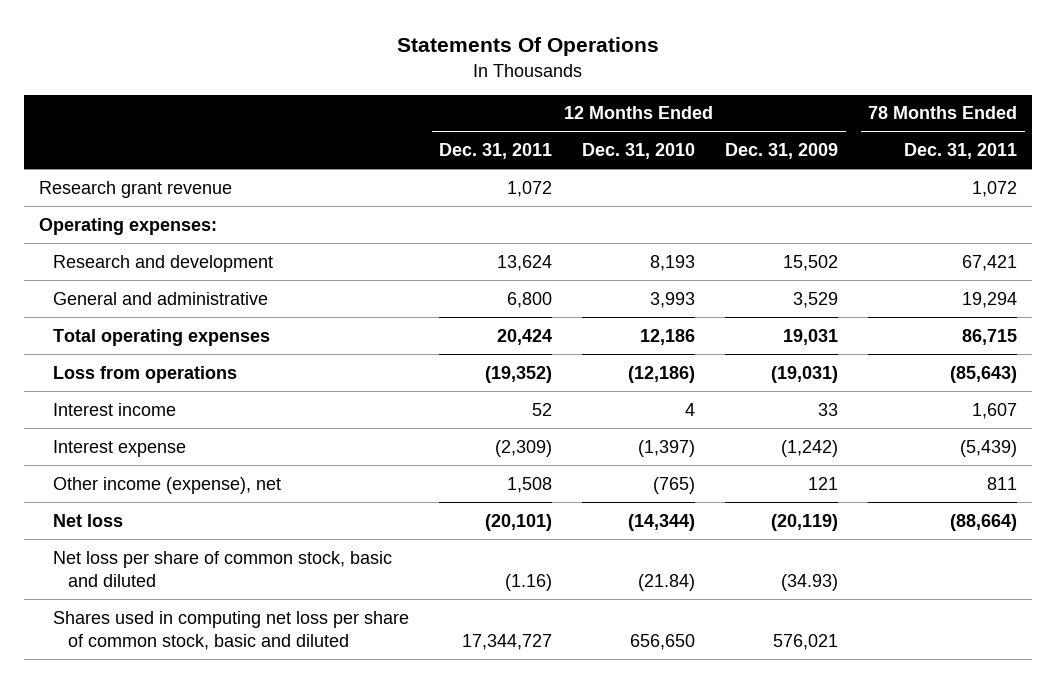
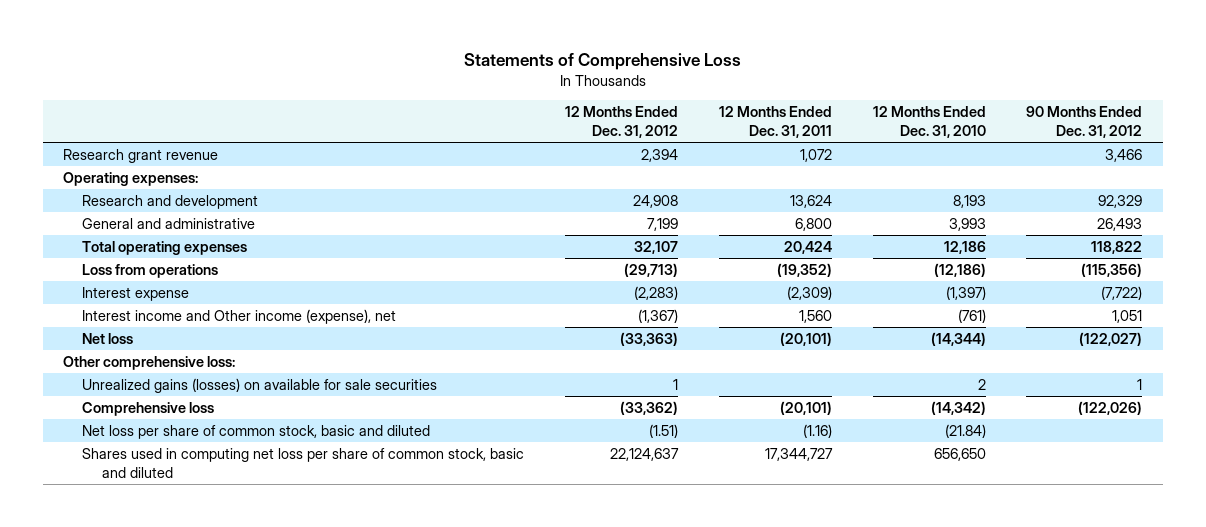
- Statements Of Operations
+ Statements of Comprehensive Loss
- | 12 Months Ended Dec. 31, 2011 | 12 Months Ended Dec. 31, 2010 | 12 Months Ended Dec. 31, 2009 | 78 Months Ended Dec. 31, 2011
+ | 12 Months Ended Dec. 31, 2012 | 12 Months Ended Dec. 31, 2011 | 12 Months Ended Dec. 31, 2010 | 90 Months Ended Dec. 31, 2012
- Interest income | 52 | 4 | 33 | 1,607
- Other income (expense), net | 1,508 | (765) | 121 | 811
+ Interest income and Other income (expense), net | (1,367) | 1,560 | (761) | 1,051
+ Other comprehensive loss:
+ Unrealized gains (losses) on available for sale securities | 1 | | 2 | 1
+ Comprehensive loss | (33,362) | (20,101) | (14,342) | (122,026)

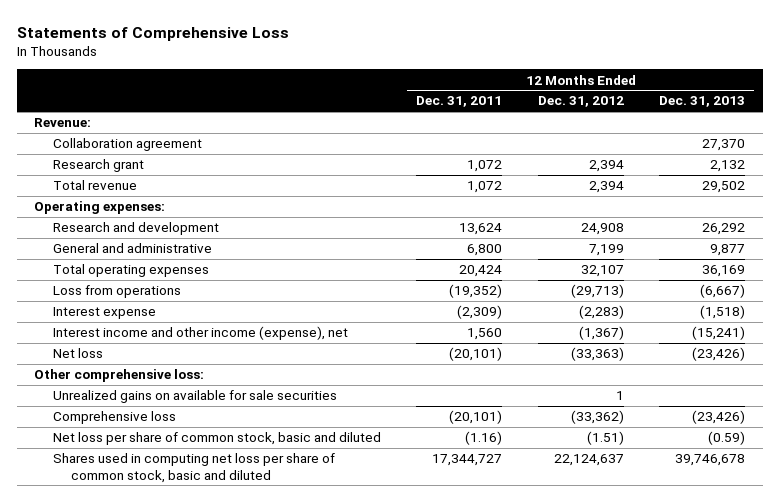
- | 12 Months Ended Dec. 31, 2012 | 12 Months Ended Dec. 31, 2011 | 12 Months Ended Dec. 31, 2010 | 90 Months Ended Dec. 31, 2012
+ | 12 Months Ended Dec. 31, 2011 | 12 Months Ended Dec. 31, 2012 | 12 Months Ended Dec. 31, 2013
- Research grant revenue | 2,394 | 1,072 | | 3,466
+ Revenue:
+ Collaboration agreement | | | 27,370
+ Research grant | 1,072 | 2,394 | 2,132
+ Total revenue | 1,072 | 2,394 | 29,502
- Interest income and Other income (expense), net | (1,367) | 1,560 | (761) | 1,051
+ Interest income and other income (expense), net | 1,560 | (1,367) | (15,241)
- Unrealized gains (losses) on available for sale securities | 1 | | 2 | 1
+ Unrealized gains on available for sale securities | | 1 |

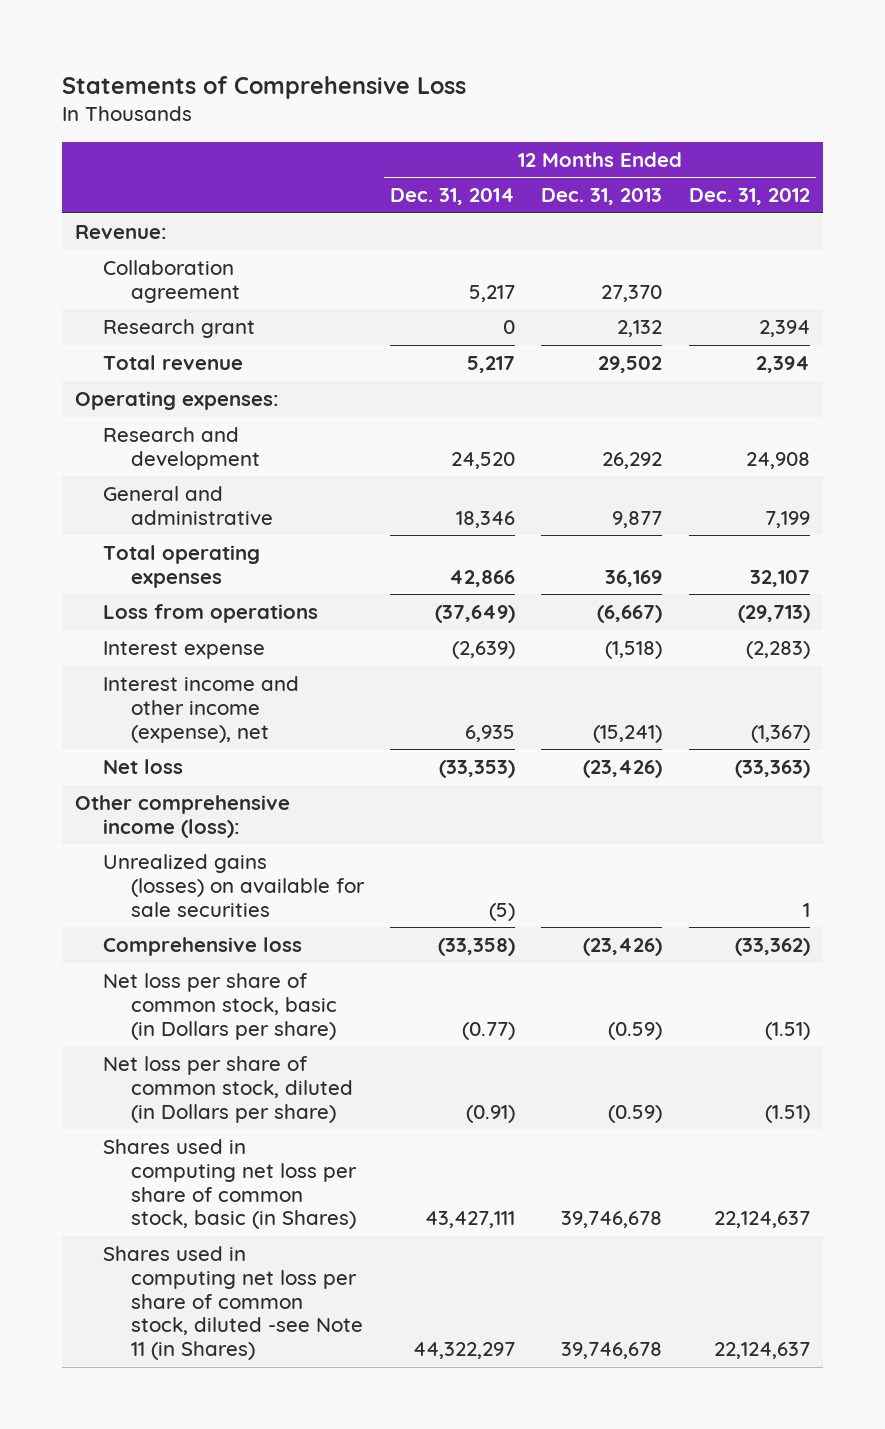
- | 12 Months Ended Dec. 31, 2011 | 12 Months Ended Dec. 31, 2012 | 12 Months Ended Dec. 31, 2013
+ | 12 Months Ended Dec. 31, 2014 | 12 Months Ended Dec. 31, 2013 | 12 Months Ended Dec. 31, 2012
- Other comprehensive loss:
- Unrealized gains on available for sale securities | | 1 |
+ Other comprehensive income (loss):
+ Unrealized gains (losses) on available for sale securities | (5) | | 1
- Net loss per share of common stock, basic and diluted | (1.16) | (1.51) | (0.59)
- Shares used in computing net loss per share of common stock, basic and diluted | 17,344,727 | 22,124,637 | 39,746,678
+ Net loss per share of common stock, basic (in Dollars per share) | (0.77) | (0.59) | (1.51)
+ Net loss per share of common stock, diluted (in Dollars per share) | (0.91) | (0.59) | (1.51)
+ Shares used in computing net loss per share of common stock, basic (in Shares) | 43,427,111 | 39,746,678 | 22,124,637
+ Shares used in computing net loss per share of common stock, diluted -see Note 11 (in Shares) | 44,322,297 | 39,746,678 | 22,124,637

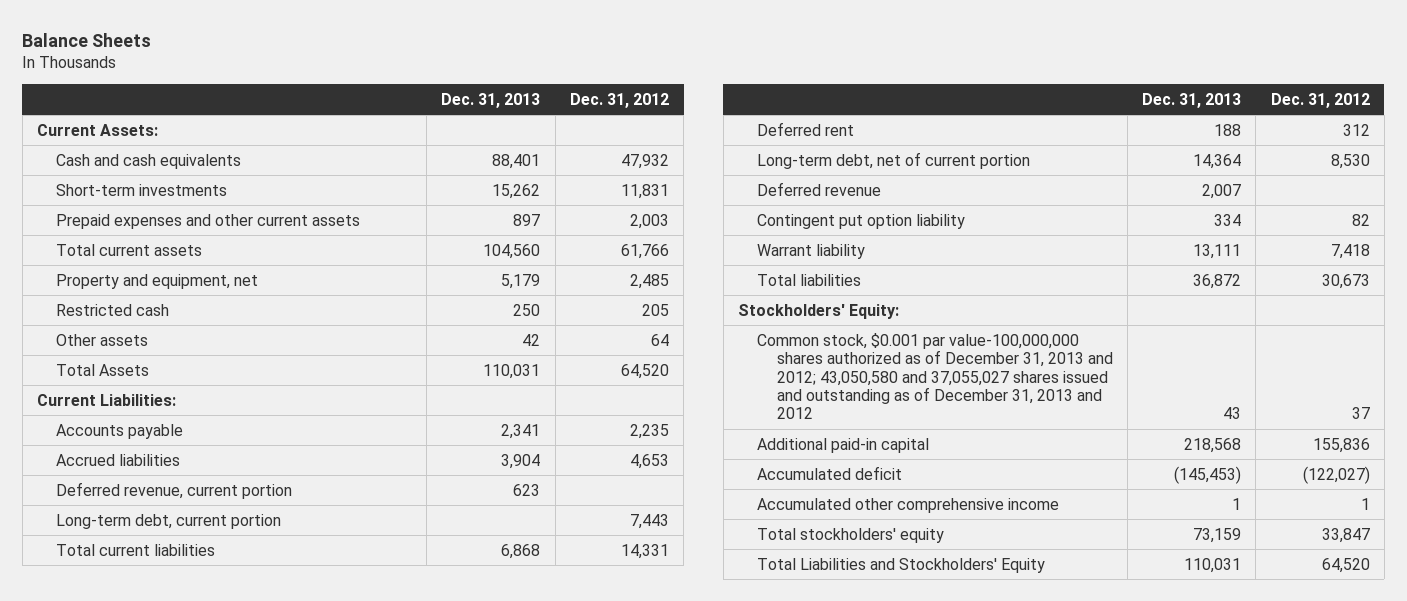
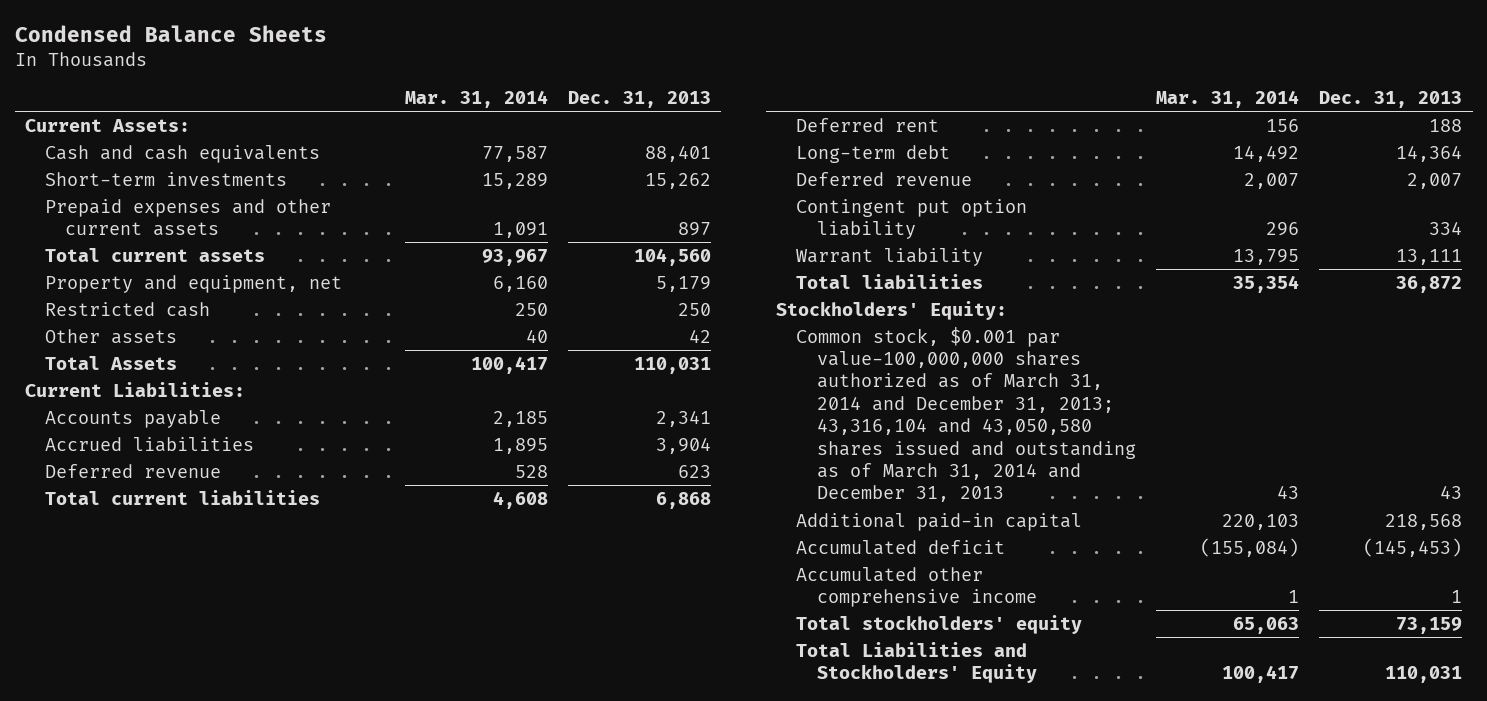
- Balance Sheets
+ Condensed Balance Sheets
- | Dec. 31, 2013 | Dec. 31, 2012
+ | Mar. 31, 2014 | Dec. 31, 2013
- Deferred revenue, current portion | 623 |
- Long-term debt, current portion | | 7,443
+ Deferred revenue | 528 | 623
- Long-term debt, net of current portion | 14,364 | 8,530
+ Long-term debt | 14,492 | 14,364
- Common stock, $0.001 par value-100,000,000 shares authorized as of December 31, 2013 and 2012; 43,050,580 and 37,055,027 shares issued and outstanding as of December 31, 2013 and 2012 | 43 | 37
+ Common stock, $0.001 par value-100,000,000 shares authorized as of March 31, 2014 and December 31, 2013; 43,316,104 and 43,050,580 shares issued and outstanding as of March 31, 2014 and December 31, 2013 | 43 | 43

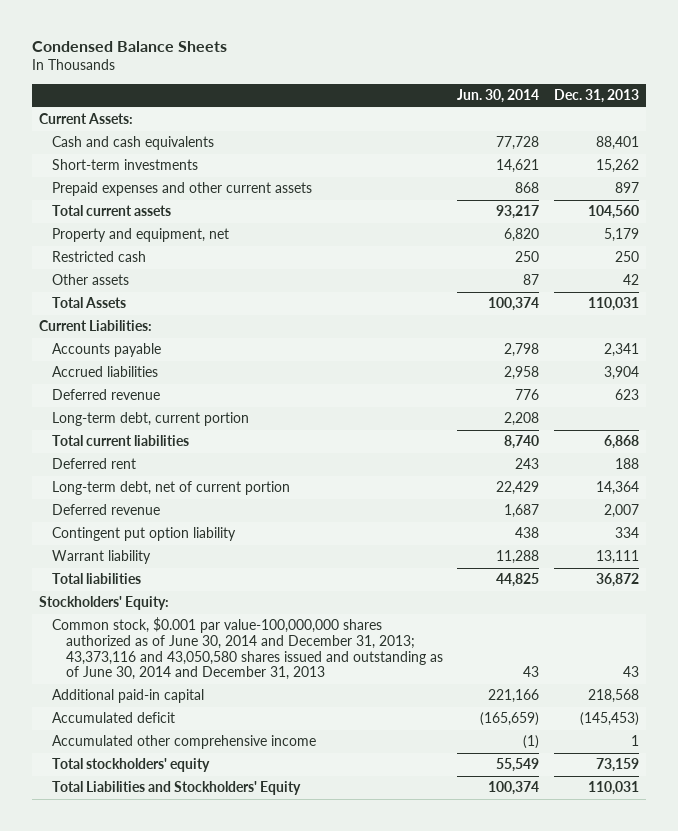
- | Mar. 31, 2014 | Dec. 31, 2013
+ | Jun. 30, 2014 | Dec. 31, 2013
+ Long-term debt, current portion | 2,208 |
- Long-term debt | 14,492 | 14,364
+ Long-term debt, net of current portion | 22,429 | 14,364
- Common stock, $0.001 par value-100,000,000 shares authorized as of March 31, 2014 and December 31, 2013; 43,316,104 and 43,050,580 shares issued and outstanding as of March 31, 2014 and December 31, 2013 | 43 | 43
+ Common stock, $0.001 par value-100,000,000 shares authorized as of June 30, 2014 and December 31, 2013; 43,373,116 and 43,050,580 shares issued and outstanding as of June 30, 2014 and December 31, 2013 | 43 | 43

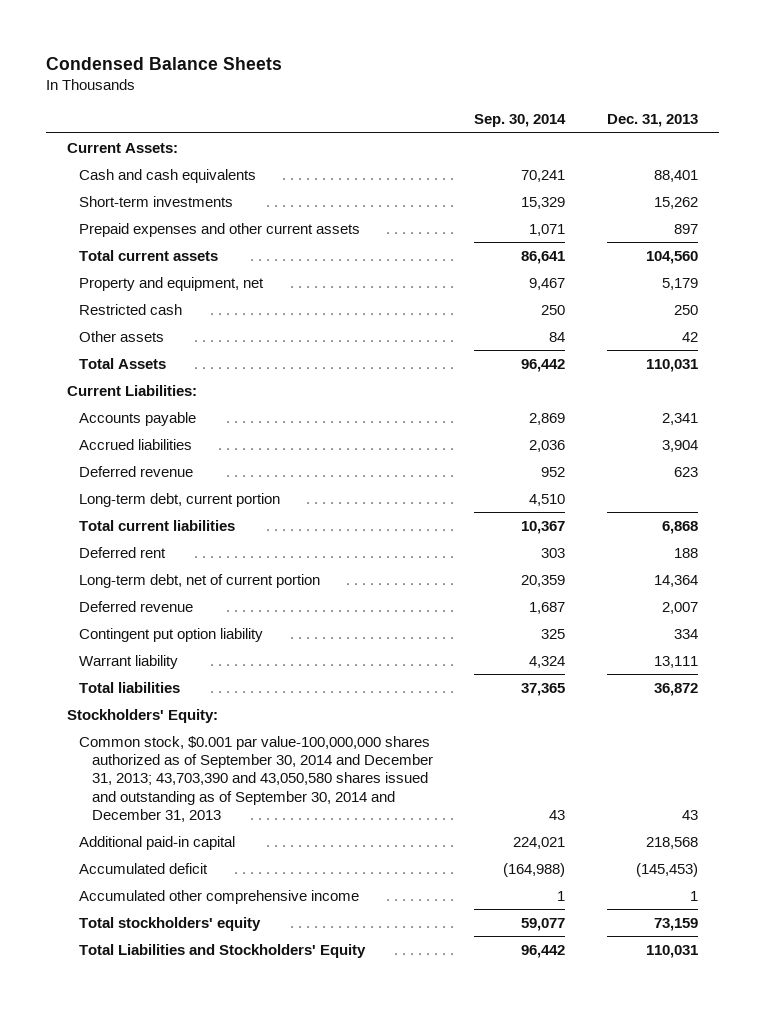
- | Jun. 30, 2014 | Dec. 31, 2013
+ | Sep. 30, 2014 | Dec. 31, 2013
- Common stock, $0.001 par value-100,000,000 shares authorized as of June 30, 2014 and December 31, 2013; 43,373,116 and 43,050,580 shares issued and outstanding as of June 30, 2014 and December 31, 2013 | 43 | 43
+ Common stock, $0.001 par value-100,000,000 shares authorized as of September 30, 2014 and December 31, 2013; 43,703,390 and 43,050,580 shares issued and outstanding as of September 30, 2014 and December 31, 2013 | 43 | 43

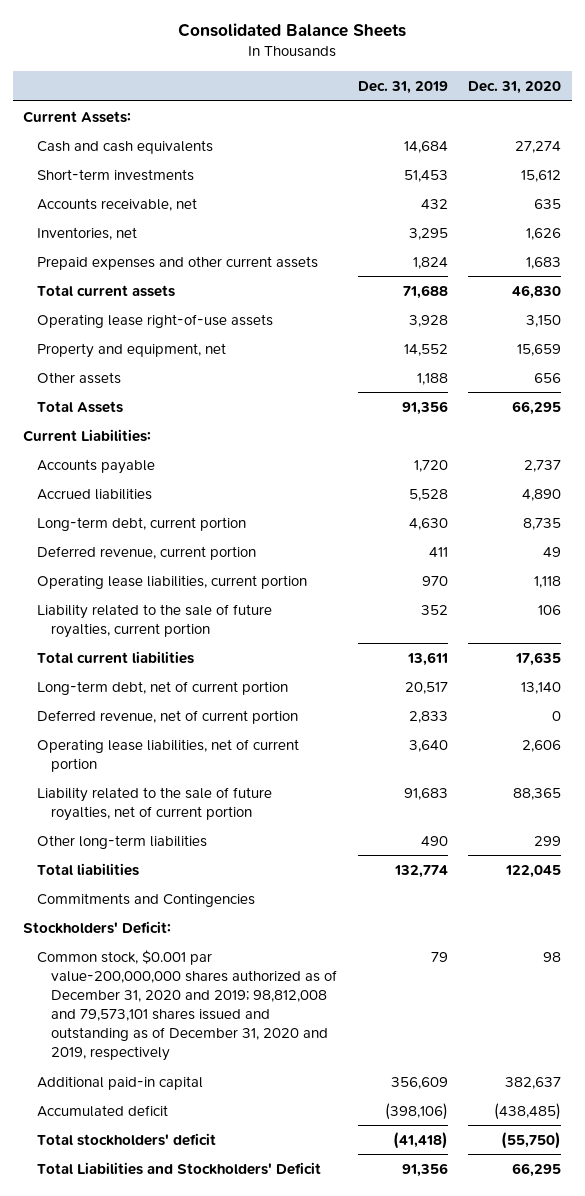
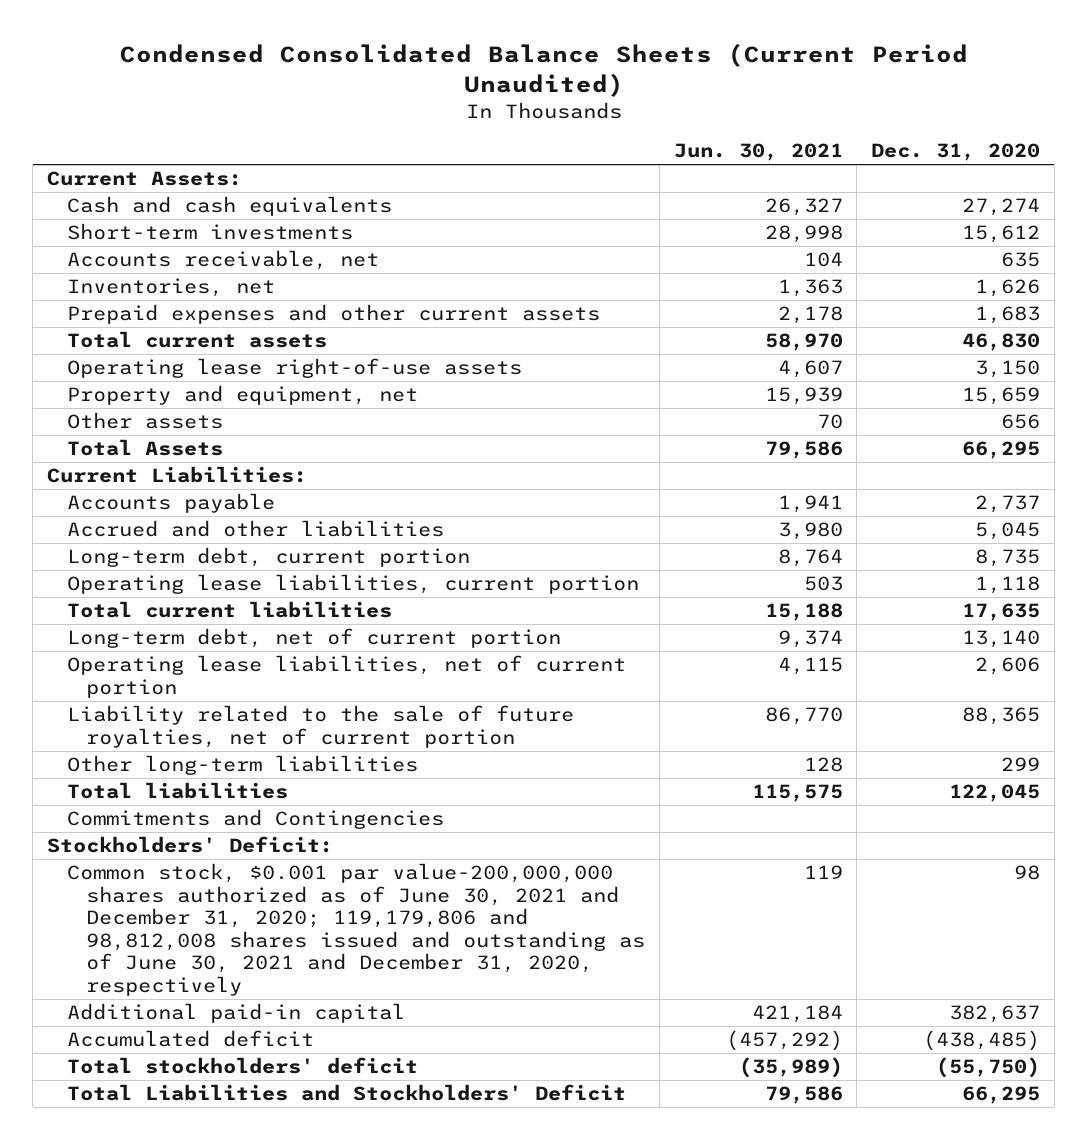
- Consolidated Balance Sheets
+ Condensed Consolidated Balance Sheets (Current Period Unaudited)
- | Dec. 31, 2019 | Dec. 31, 2020
+ | Jun. 30, 2021 | Dec. 31, 2020
- Accrued liabilities | 5,528 | 4,890
+ Accrued and other liabilities | 3,980 | 5,045
- Deferred revenue, current portion | 411 | 49
- Liability related to the sale of future royalties, current portion | 352 | 106
- Deferred revenue, net of current portion | 2,833 | 0
- Common stock, $0.001 par value-200,000,000 shares authorized as of December 31, 2020 and 2019; 98,812,008 and 79,573,101 shares issued and outstanding as of December 31, 2020 and 2019, respectively | 79 | 98
+ Common stock, $0.001 par value-200,000,000 shares authorized as of June 30, 2021 and December 31, 2020; 119,179,806 and 98,812,008 shares issued and outstanding as of June 30, 2021 and December 31, 2020, respectively | 119 | 98

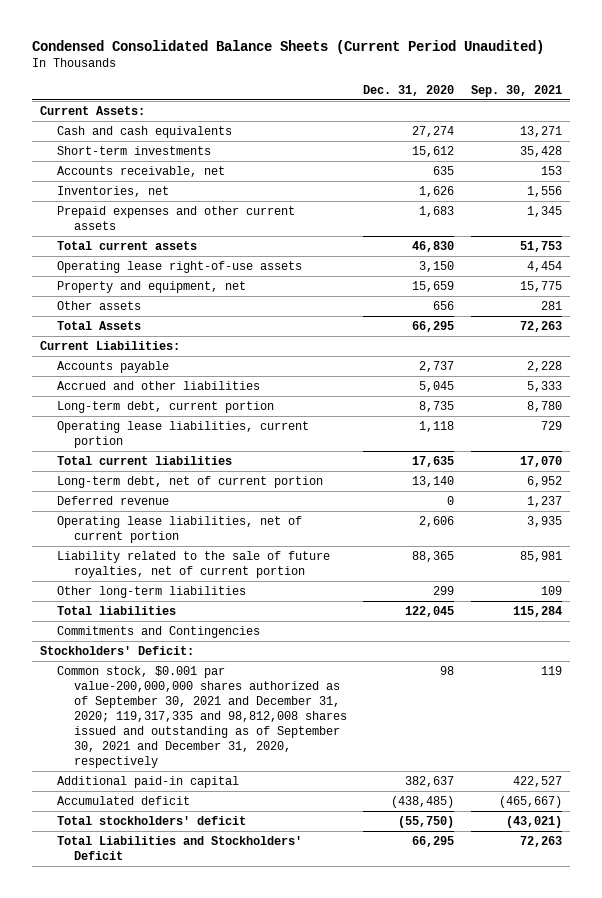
- | Jun. 30, 2021 | Dec. 31, 2020
+ | Dec. 31, 2020 | Sep. 30, 2021
+ Deferred revenue | 0 | 1,237
- Common stock, $0.001 par value-200,000,000 shares authorized as of June 30, 2021 and December 31, 2020; 119,179,806 and 98,812,008 shares issued and outstanding as of June 30, 2021 and December 31, 2020, respectively | 119 | 98
+ Common stock, $0.001 par value-200,000,000 shares authorized as of September 30, 2021 and December 31, 2020; 119,317,335 and 98,812,008 shares issued and outstanding as of September 30, 2021 and December 31, 2020, respectively | 98 | 119

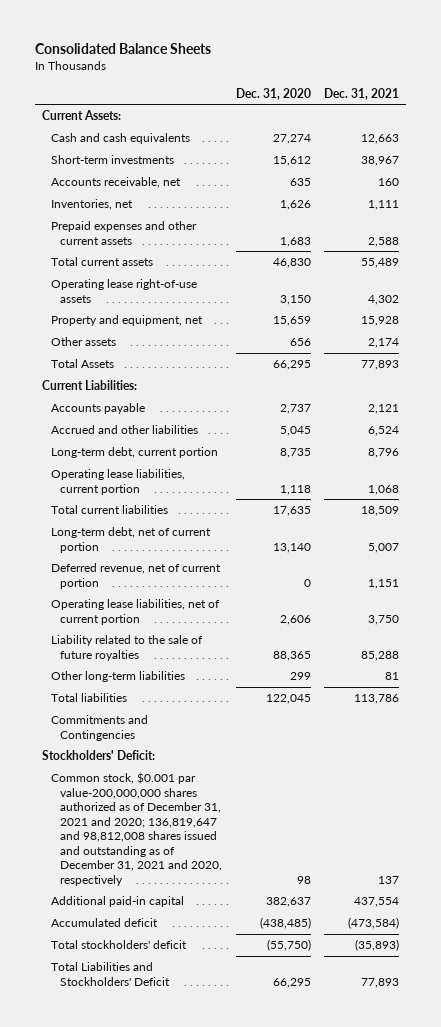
- Condensed Consolidated Balance Sheets (Current Period Unaudited)
+ Consolidated Balance Sheets
- | Dec. 31, 2020 | Sep. 30, 2021
+ | Dec. 31, 2020 | Dec. 31, 2021
- Deferred revenue | 0 | 1,237
+ Deferred revenue, net of current portion | 0 | 1,151
- Liability related to the sale of future royalties, net of current portion | 88,365 | 85,981
+ Liability related to the sale of future royalties | 88,365 | 85,288
- Common stock, $0.001 par value-200,000,000 shares authorized as of September 30, 2021 and December 31, 2020; 119,317,335 and 98,812,008 shares issued and outstanding as of September 30, 2021 and December 31, 2020, respectively | 98 | 119
+ Common stock, $0.001 par value-200,000,000 shares authorized as of December 31, 2021 and 2020; 136,819,647 and 98,812,008 shares issued and outstanding as of December 31, 2021 and 2020, respectively | 98 | 137

